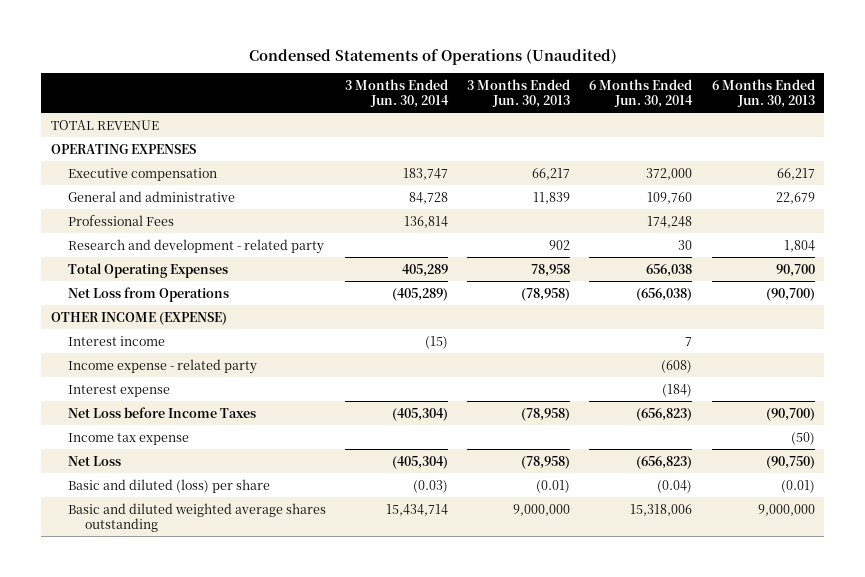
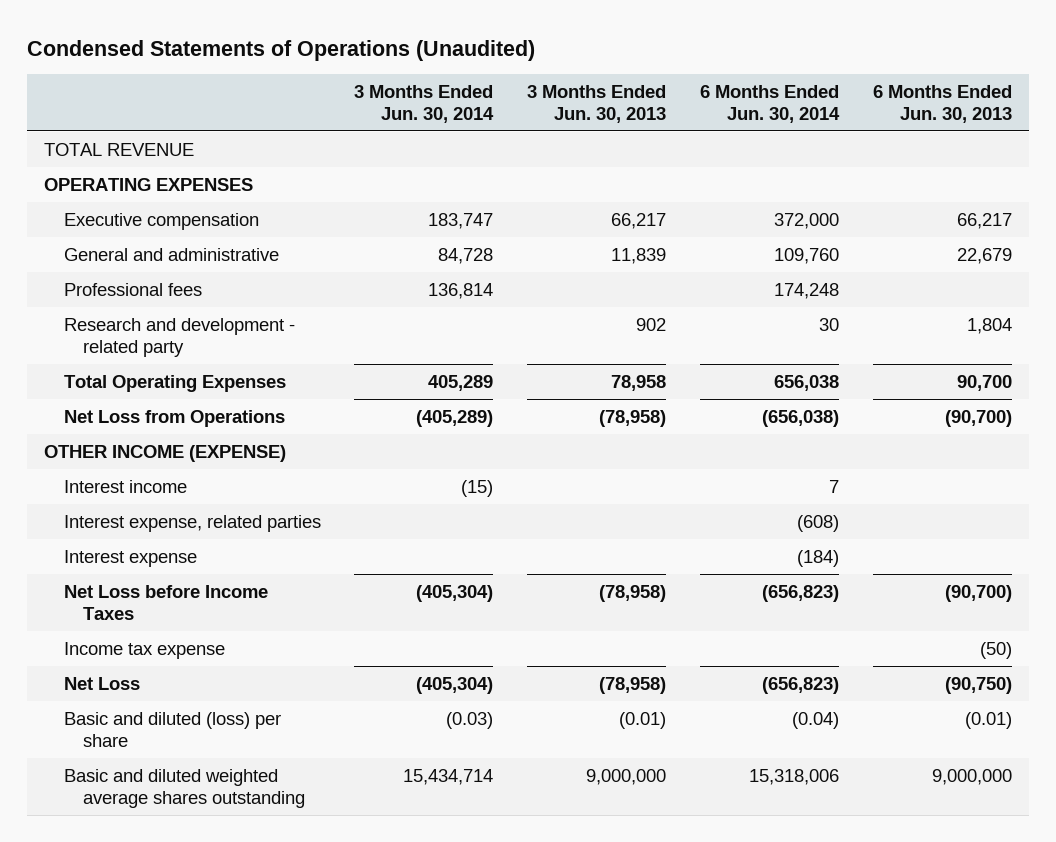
- Professional Fees | 136,814 | | 174,248 |
+ Professional fees | 136,814 | | 174,248 |
- Income expense - related party | | | (608) |
+ Interest expense, related parties | | | (608) |

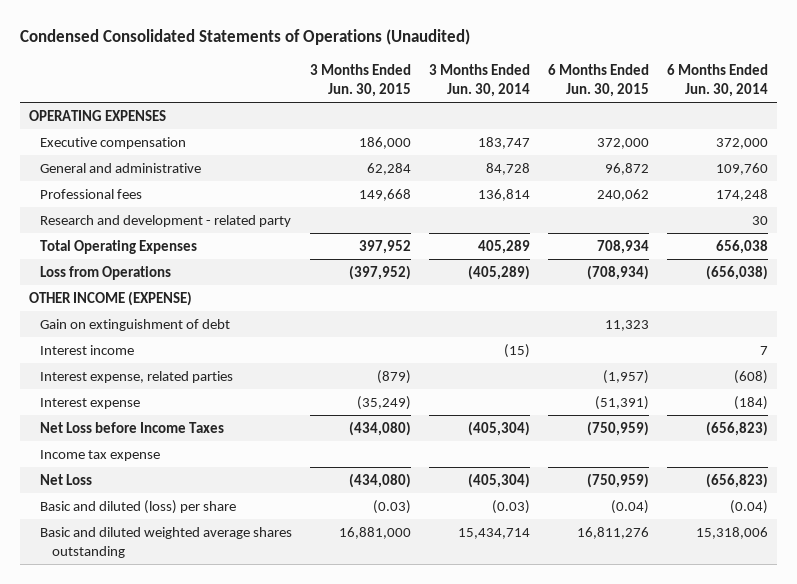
- Condensed Statements of Operations (Unaudited)
+ Condensed Consolidated Statements of Operations (Unaudited)
- | 3 Months Ended Jun. 30, 2014 | 3 Months Ended Jun. 30, 2013 | 6 Months Ended Jun. 30, 2014 | 6 Months Ended Jun. 30, 2013
+ | 3 Months Ended Jun. 30, 2015 | 3 Months Ended Jun. 30, 2014 | 6 Months Ended Jun. 30, 2015 | 6 Months Ended Jun. 30, 2014
- TOTAL REVENUE
- Net Loss from Operations | (405,289) | (78,958) | (656,038) | (90,700)
+ Loss from Operations | (397,952) | (405,289) | (708,934) | (656,038)
+ Gain on extinguishment of debt | | | 11,323 |

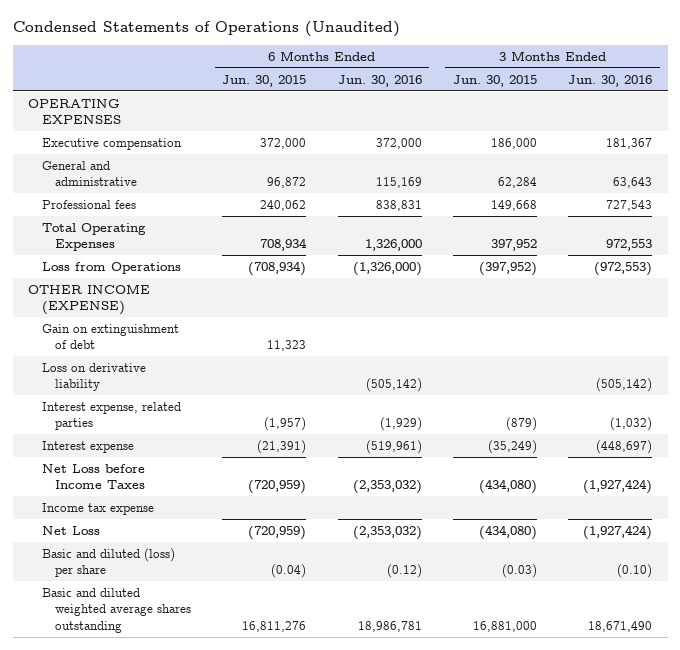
- Condensed Consolidated Statements of Operations (Unaudited)
+ Condensed Statements of Operations (Unaudited)
- | 3 Months Ended Jun. 30, 2015 | 3 Months Ended Jun. 30, 2014 | 6 Months Ended Jun. 30, 2015 | 6 Months Ended Jun. 30, 2014
+ | 6 Months Ended Jun. 30, 2015 | 6 Months Ended Jun. 30, 2016 | 3 Months Ended Jun. 30, 2015 | 3 Months Ended Jun. 30, 2016
- Research and development - related party | | | | 30
- Interest income | | (15) | | 7
+ Loss on derivative liability | | (505,142) | | (505,142)
- Interest expense | (35,249) | | (51,391) | (184)
- Net Loss before Income Taxes | (434,080) | (405,304) | (750,959) | (656,823)
+ Interest expense | (21,391) | (519,961) | (35,249) | (448,697)
+ Net Loss before Income Taxes | (720,959) | (2,353,032) | (434,080) | (1,927,424)
- Net Loss | (434,080) | (405,304) | (750,959) | (656,823)
+ Net Loss | (720,959) | (2,353,032) | (434,080) | (1,927,424)

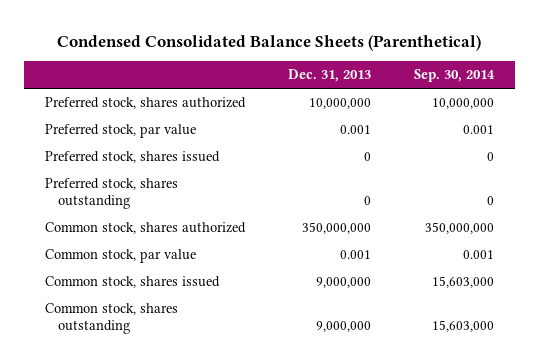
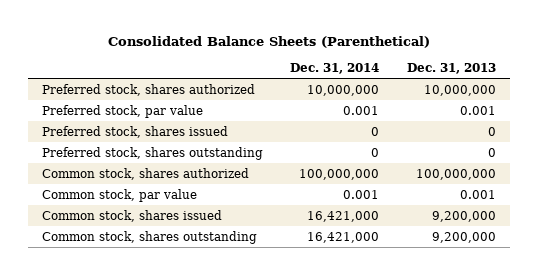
- Condensed Consolidated Balance Sheets (Parenthetical)
+ Consolidated Balance Sheets (Parenthetical)
- | Dec. 31, 2013 | Sep. 30, 2014
+ | Dec. 31, 2014 | Dec. 31, 2013
- Common stock, shares authorized | 350,000,000 | 350,000,000
+ Common stock, shares authorized | 100,000,000 | 100,000,000
- Common stock, shares issued | 9,000,000 | 15,603,000
- Common stock, shares outstanding | 9,000,000 | 15,603,000
+ Common stock, shares issued | 16,421,000 | 9,200,000
+ Common stock, shares outstanding | 16,421,000 | 9,200,000

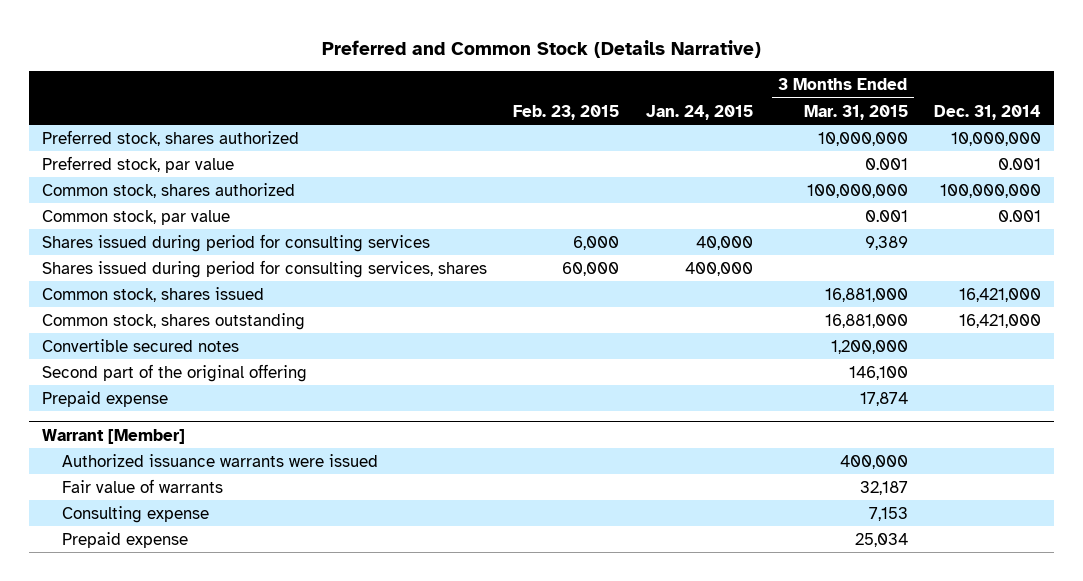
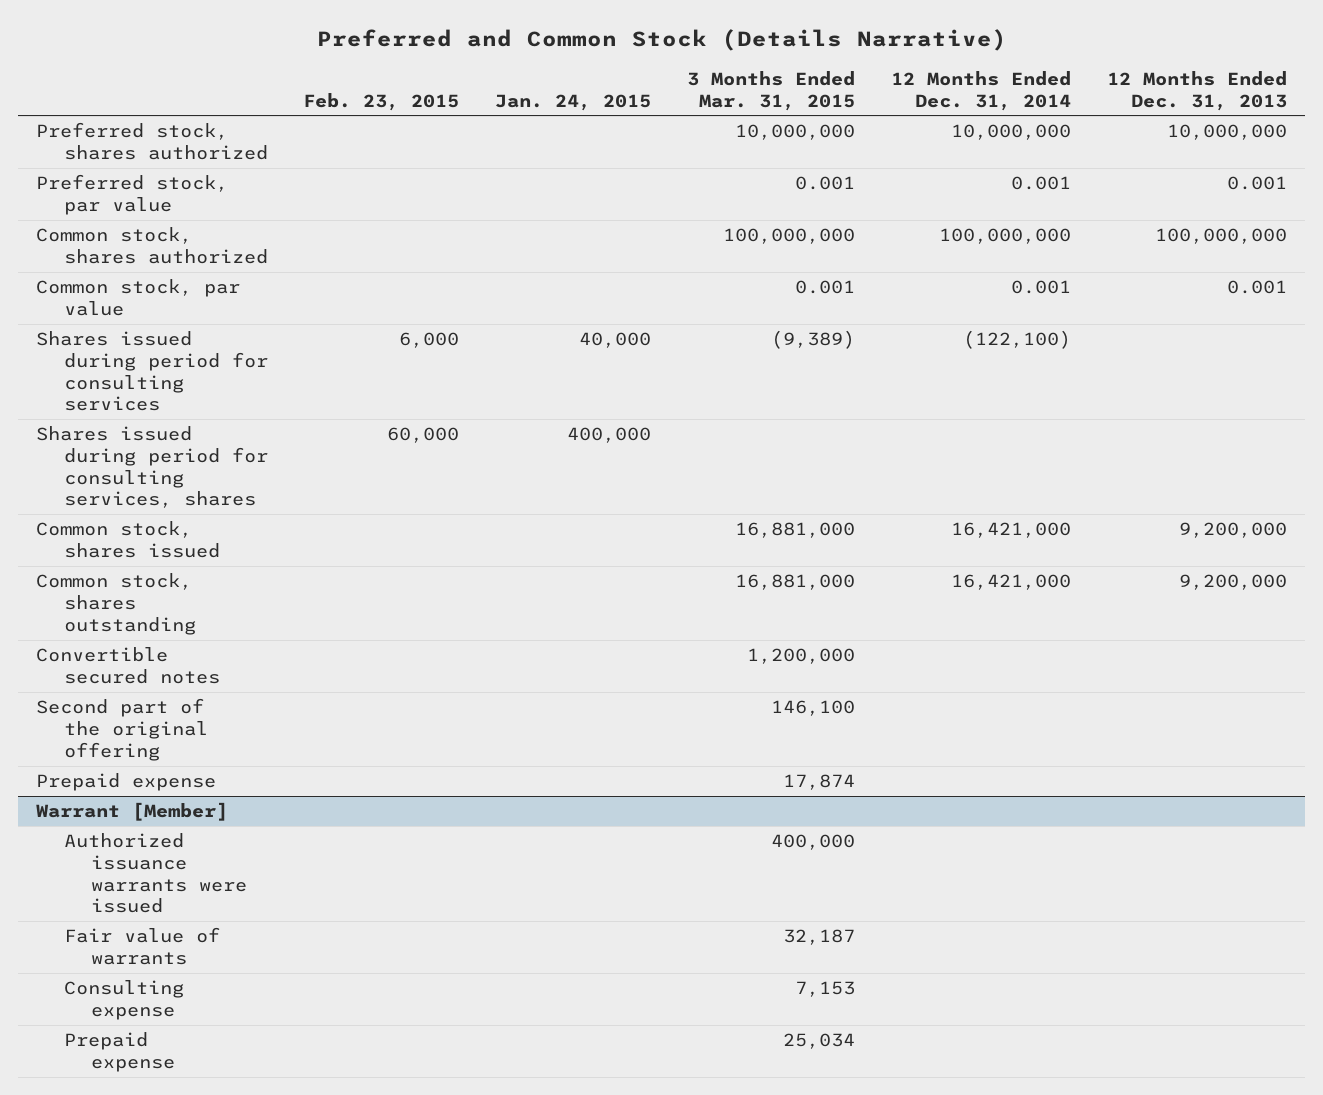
- | Feb. 23, 2015 | Jan. 24, 2015 | 3 Months Ended Mar. 31, 2015 | Dec. 31, 2014
+ | Feb. 23, 2015 | Jan. 24, 2015 | 3 Months Ended Mar. 31, 2015 | 12 Months Ended Dec. 31, 2014 | 12 Months Ended Dec. 31, 2013
- Shares issued during period for consulting services | 6,000 | 40,000 | 9,389 |
+ Shares issued during period for consulting services | 6,000 | 40,000 | (9,389) | (122,100) |

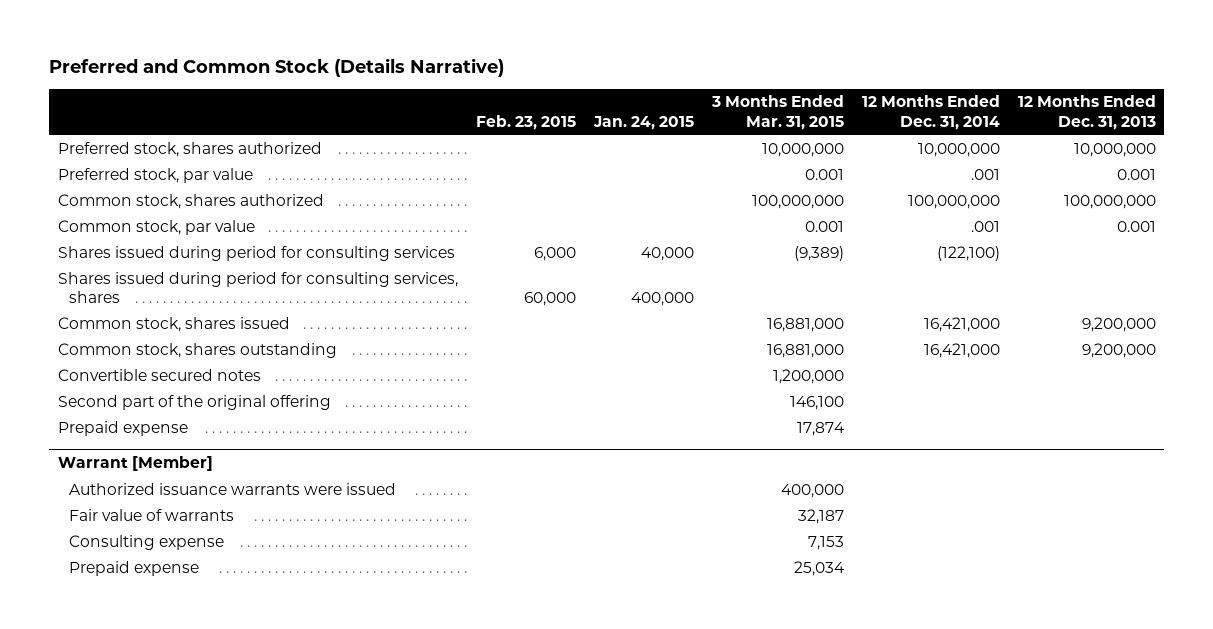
- Preferred stock, par value | | | 0.001 | 0.001 | 0.001
+ Preferred stock, par value | | | 0.001 | .001 | 0.001
- Common stock, par value | | | 0.001 | 0.001 | 0.001
+ Common stock, par value | | | 0.001 | .001 | 0.001

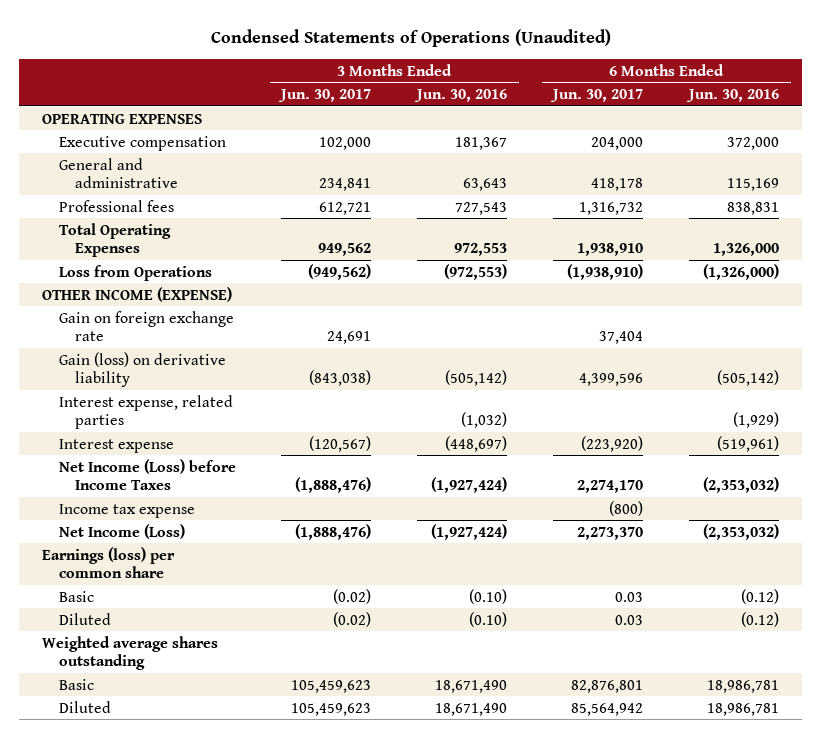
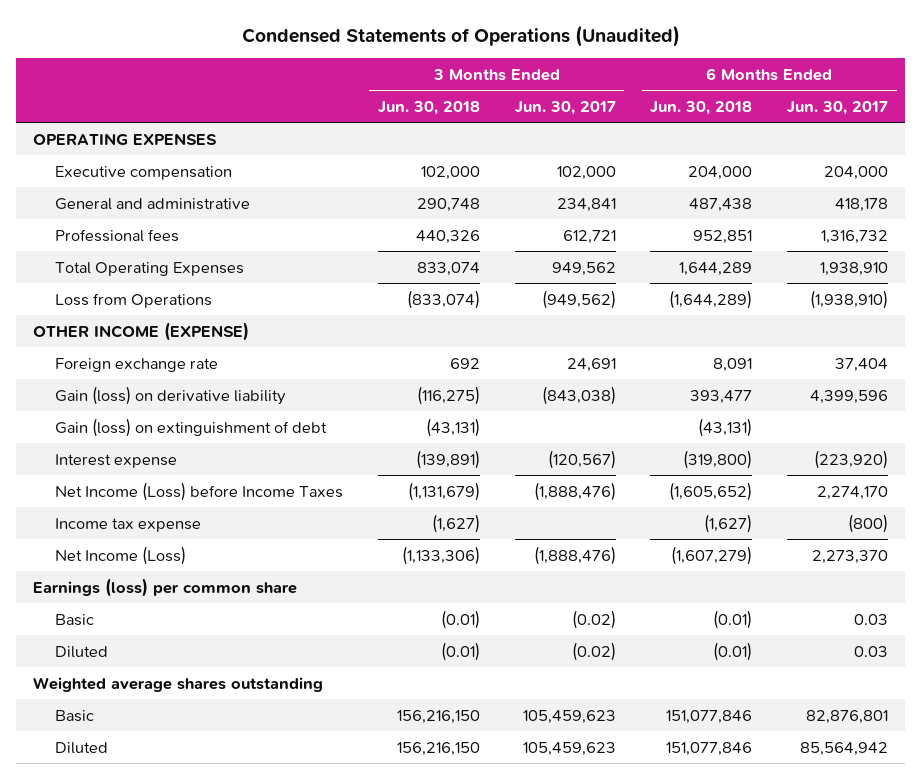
- | 3 Months Ended Jun. 30, 2017 | 3 Months Ended Jun. 30, 2016 | 6 Months Ended Jun. 30, 2017 | 6 Months Ended Jun. 30, 2016
+ | 3 Months Ended Jun. 30, 2018 | 3 Months Ended Jun. 30, 2017 | 6 Months Ended Jun. 30, 2018 | 6 Months Ended Jun. 30, 2017
- Gain on foreign exchange rate | 24,691 | | 37,404 |
+ Foreign exchange rate | 692 | 24,691 | 8,091 | 37,404
- Interest expense, related parties | | (1,032) | | (1,929)
+ Gain (loss) on extinguishment of debt | (43,131) | | (43,131) |

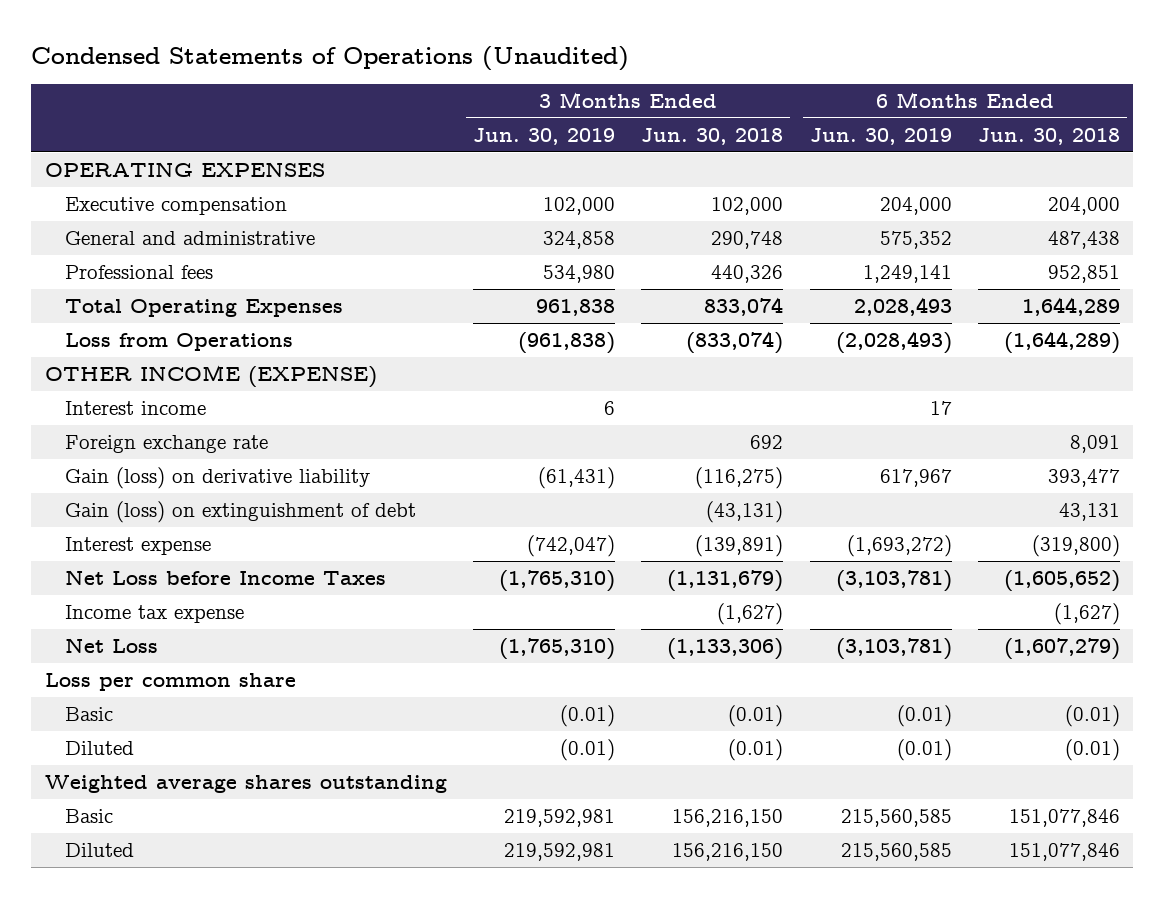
- | 3 Months Ended Jun. 30, 2018 | 3 Months Ended Jun. 30, 2017 | 6 Months Ended Jun. 30, 2018 | 6 Months Ended Jun. 30, 2017
+ | 3 Months Ended Jun. 30, 2019 | 3 Months Ended Jun. 30, 2018 | 6 Months Ended Jun. 30, 2019 | 6 Months Ended Jun. 30, 2018
+ Interest income | 6 | | 17 |
- Gain (loss) on extinguishment of debt | (43,131) | | (43,131) |
+ Gain (loss) on extinguishment of debt | | (43,131) | | 43,131
- Net Income (Loss) before Income Taxes | (1,131,679) | (1,888,476) | (1,605,652) | 2,274,170
+ Net Loss before Income Taxes | (1,765,310) | (1,131,679) | (3,103,781) | (1,605,652)
- Net Income (Loss) | (1,133,306) | (1,888,476) | (1,607,279) | 2,273,370
- Earnings (loss) per common share
+ Net Loss | (1,765,310) | (1,133,306) | (3,103,781) | (1,607,279)
+ Loss per common share

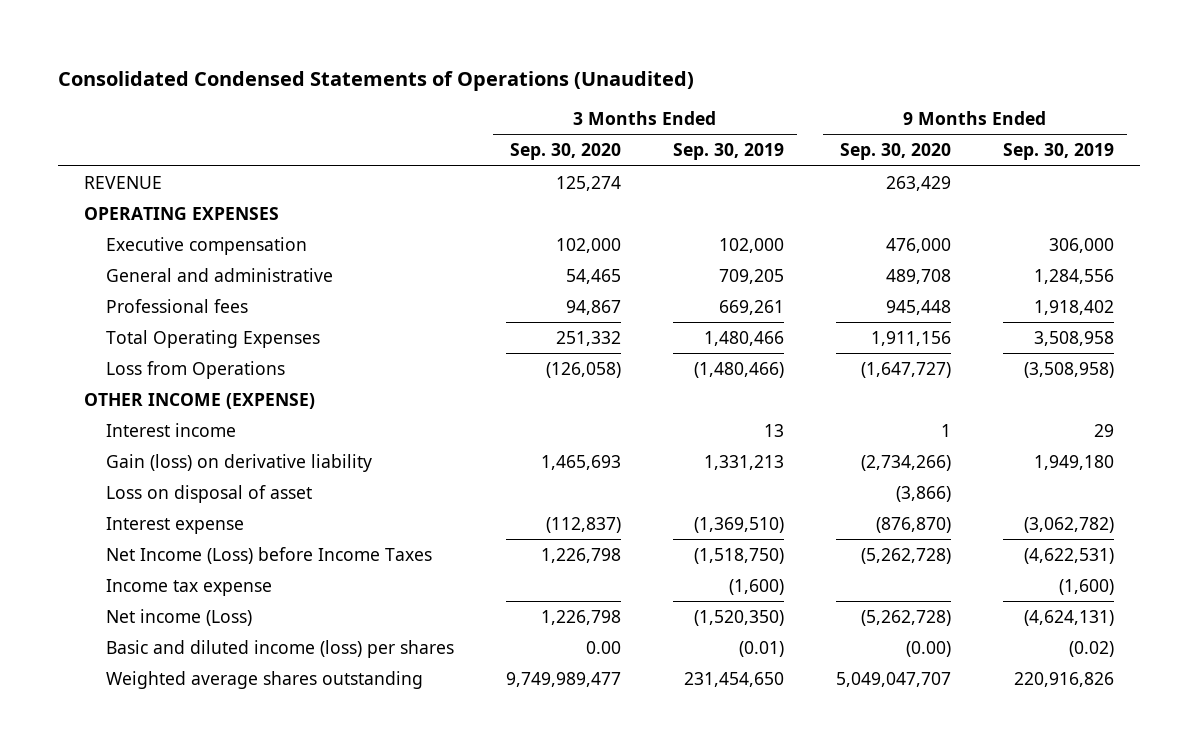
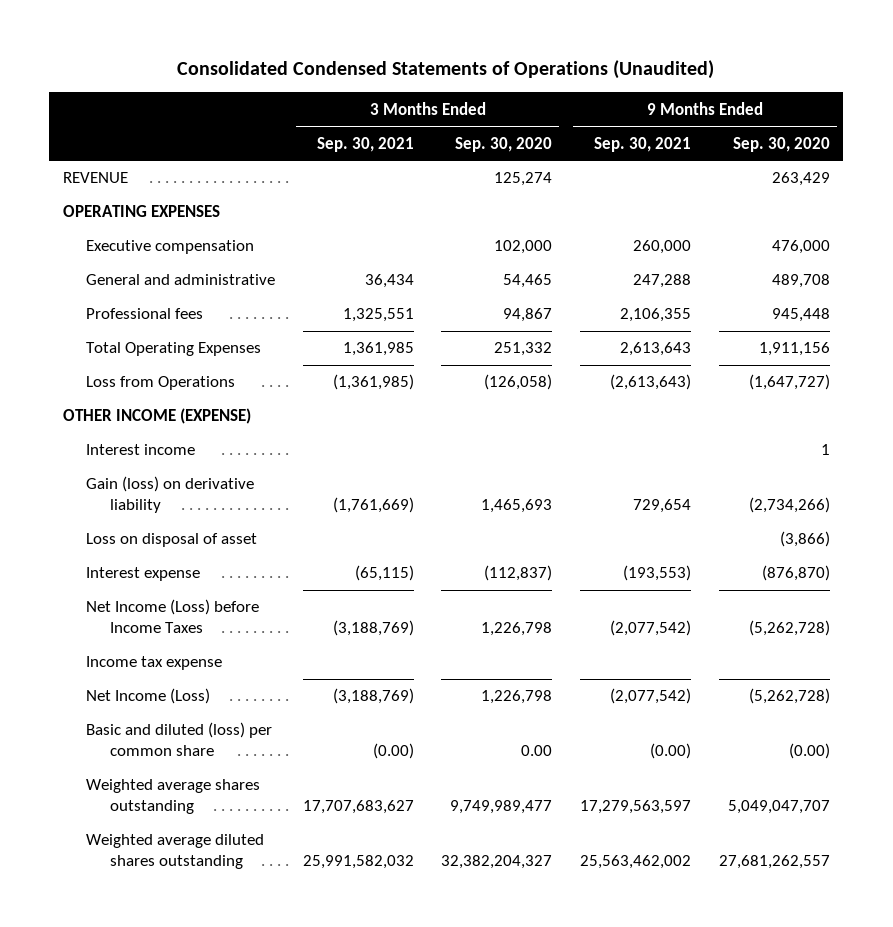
- | 3 Months Ended Sep. 30, 2020 | 3 Months Ended Sep. 30, 2019 | 9 Months Ended Sep. 30, 2020 | 9 Months Ended Sep. 30, 2019
+ | 3 Months Ended Sep. 30, 2021 | 3 Months Ended Sep. 30, 2020 | 9 Months Ended Sep. 30, 2021 | 9 Months Ended Sep. 30, 2020
- Net income (Loss) | 1,226,798 | (1,520,350) | (5,262,728) | (4,624,131)
- Basic and diluted income (loss) per shares | 0.00 | (0.01) | (0.00) | (0.02)
+ Net Income (Loss) | (3,188,769) | 1,226,798 | (2,077,542) | (5,262,728)
+ Basic and diluted (loss) per common share | (0.00) | 0.00 | (0.00) | (0.00)
+ Weighted average diluted shares outstanding | 25,991,582,032 | 32,382,204,327 | 25,563,462,002 | 27,681,262,557

